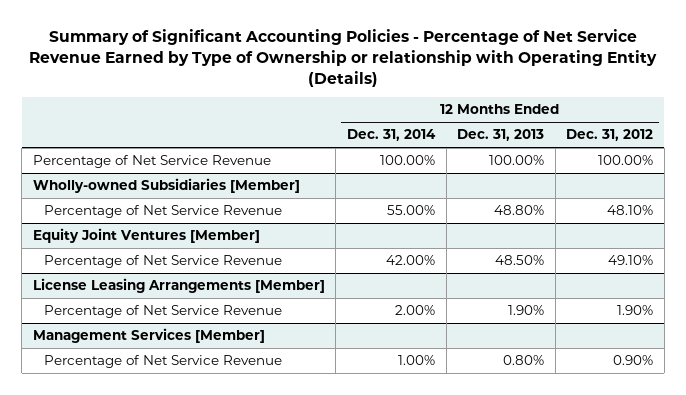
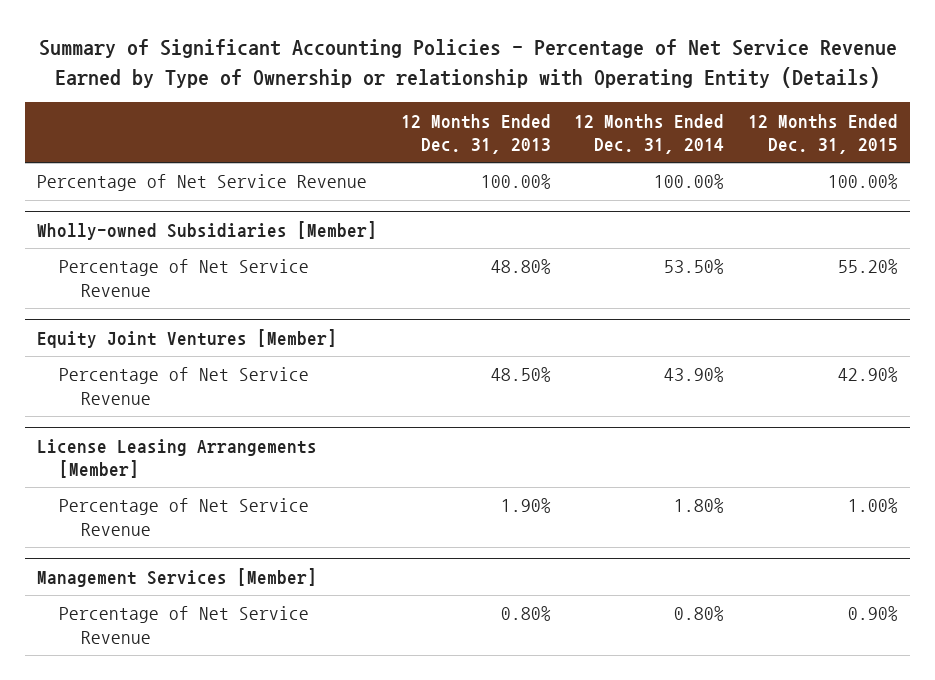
- | 12 Months Ended Dec. 31, 2014 | 12 Months Ended Dec. 31, 2013 | 12 Months Ended Dec. 31, 2012
+ | 12 Months Ended Dec. 31, 2013 | 12 Months Ended Dec. 31, 2014 | 12 Months Ended Dec. 31, 2015
@ Wholly-owned Subsidiaries [Member]
- Percentage of Net Service Revenue | 55.00% | 48.80% | 48.10%
+ Percentage of Net Service Revenue | 48.80% | 53.50% | 55.20%
@ Equity Joint Ventures [Member]
- Percentage of Net Service Revenue | 42.00% | 48.50% | 49.10%
+ Percentage of Net Service Revenue | 48.50% | 43.90% | 42.90%
@ License Leasing Arrangements [Member]
- Percentage of Net Service Revenue | 2.00% | 1.90% | 1.90%
+ Percentage of Net Service Revenue | 1.90% | 1.80% | 1.00%
@ Management Services [Member]
- Percentage of Net Service Revenue | 1.00% | 0.80% | 0.90%
+ Percentage of Net Service Revenue | 0.80% | 0.80% | 0.90%

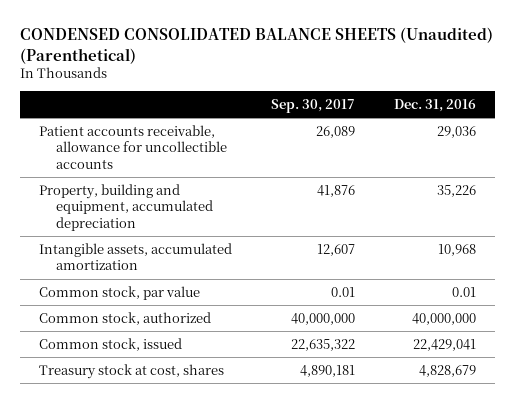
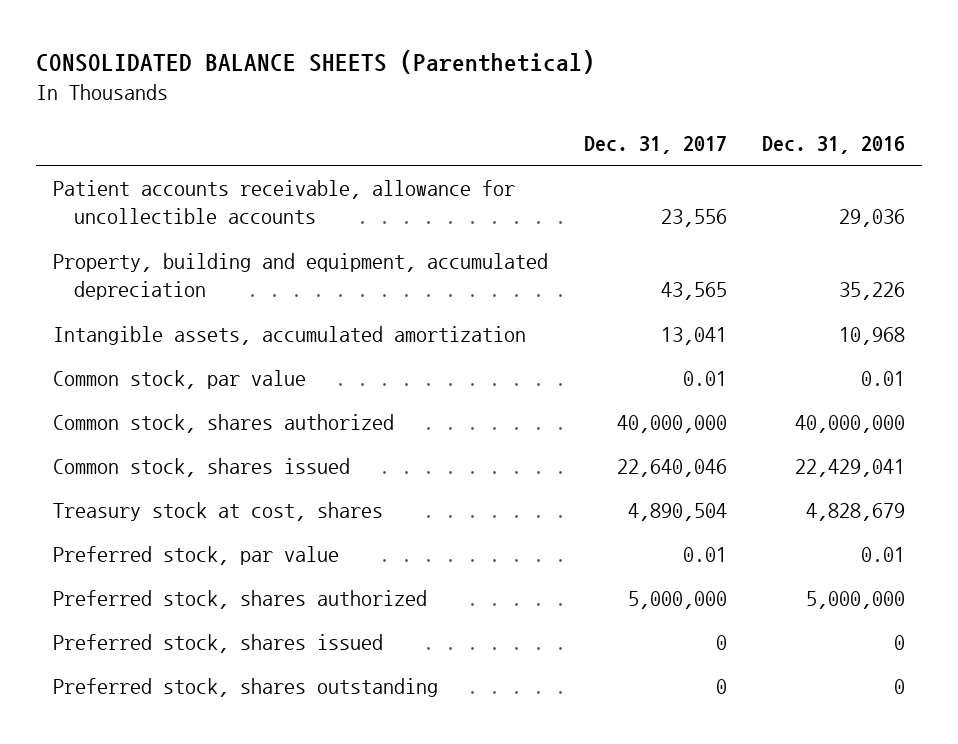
- CONDENSED CONSOLIDATED BALANCE SHEETS (Unaudited) (Parenthetical)
+ CONSOLIDATED BALANCE SHEETS (Parenthetical)
- | Sep. 30, 2017 | Dec. 31, 2016
+ | Dec. 31, 2017 | Dec. 31, 2016
- Common stock, authorized | 40,000,000 | 40,000,000
- Common stock, issued | 22,635,322 | 22,429,041
+ Common stock, shares authorized | 40,000,000 | 40,000,000
+ Common stock, shares issued | 22,640,046 | 22,429,041
+ Preferred stock, par value | 0.01 | 0.01
+ Preferred stock, shares authorized | 5,000,000 | 5,000,000
+ Preferred stock, shares issued | 0 | 0
+ Preferred stock, shares outstanding | 0 | 0

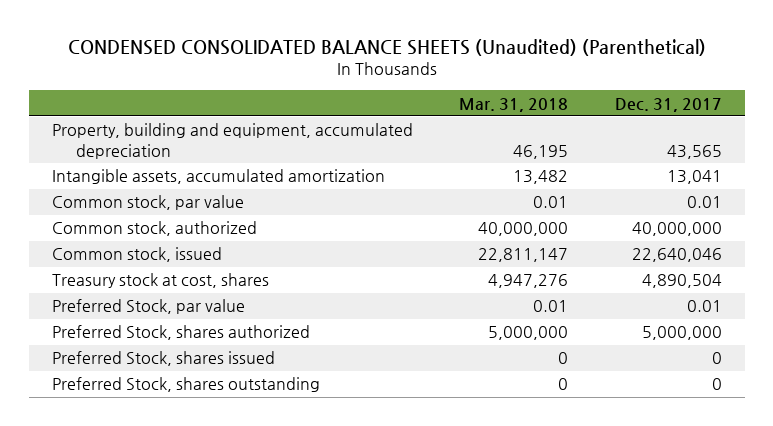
- CONSOLIDATED BALANCE SHEETS (Parenthetical)
+ CONDENSED CONSOLIDATED BALANCE SHEETS (Unaudited) (Parenthetical)
- | Dec. 31, 2017 | Dec. 31, 2016
+ | Mar. 31, 2018 | Dec. 31, 2017
- Patient accounts receivable, allowance for uncollectible accounts | 23,556 | 29,036
- Common stock, shares authorized | 40,000,000 | 40,000,000
- Common stock, shares issued | 22,640,046 | 22,429,041
+ Common stock, authorized | 40,000,000 | 40,000,000
+ Common stock, issued | 22,811,147 | 22,640,046
- Preferred stock, par value | 0.01 | 0.01
- Preferred stock, shares authorized | 5,000,000 | 5,000,000
- Preferred stock, shares issued | 0 | 0
- Preferred stock, shares outstanding | 0 | 0
+ Preferred Stock, par value | 0.01 | 0.01
+ Preferred Stock, shares authorized | 5,000,000 | 5,000,000
+ Preferred Stock, shares issued | 0 | 0
+ Preferred Stock, shares outstanding | 0 | 0

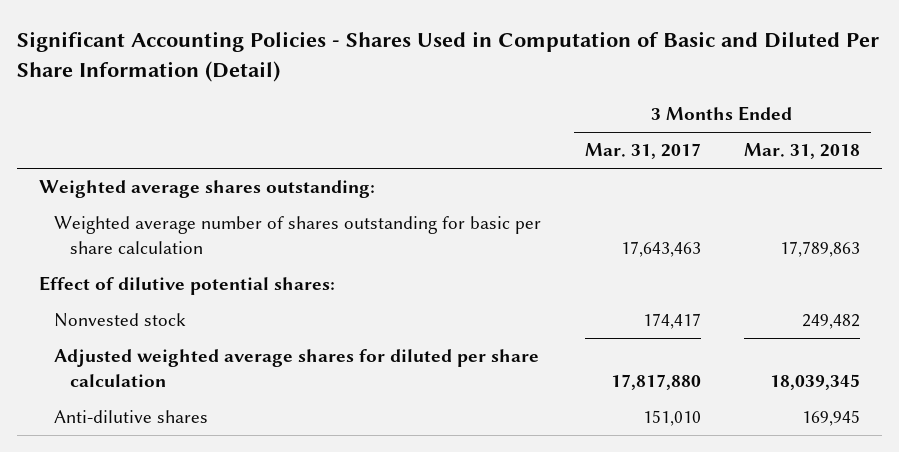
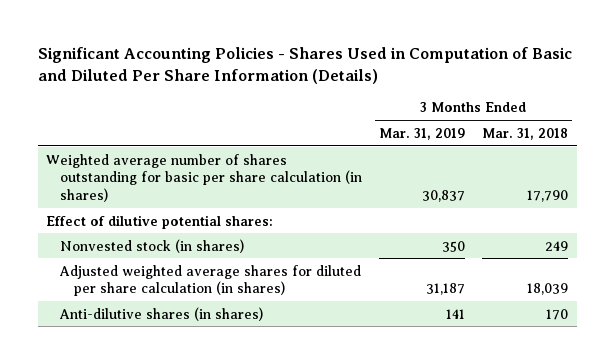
- Significant Accounting Policies - Shares Used in Computation of Basic and Diluted Per Share Information (Detail)
+ Significant Accounting Policies - Shares Used in Computation of Basic and Diluted Per Share Information (Details)
- | 3 Months Ended Mar. 31, 2017 | 3 Months Ended Mar. 31, 2018
+ | 3 Months Ended Mar. 31, 2019 | 3 Months Ended Mar. 31, 2018
- Weighted average shares outstanding:
- Weighted average number of shares outstanding for basic per share calculation | 17,643,463 | 17,789,863
+ Weighted average number of shares outstanding for basic per share calculation (in shares) | 30,837 | 17,790
- Nonvested stock | 174,417 | 249,482
- Adjusted weighted average shares for diluted per share calculation | 17,817,880 | 18,039,345
- Anti-dilutive shares | 151,010 | 169,945
+ Nonvested stock (in shares) | 350 | 249
+ Adjusted weighted average shares for diluted per share calculation (in shares) | 31,187 | 18,039
+ Anti-dilutive shares (in shares) | 141 | 170

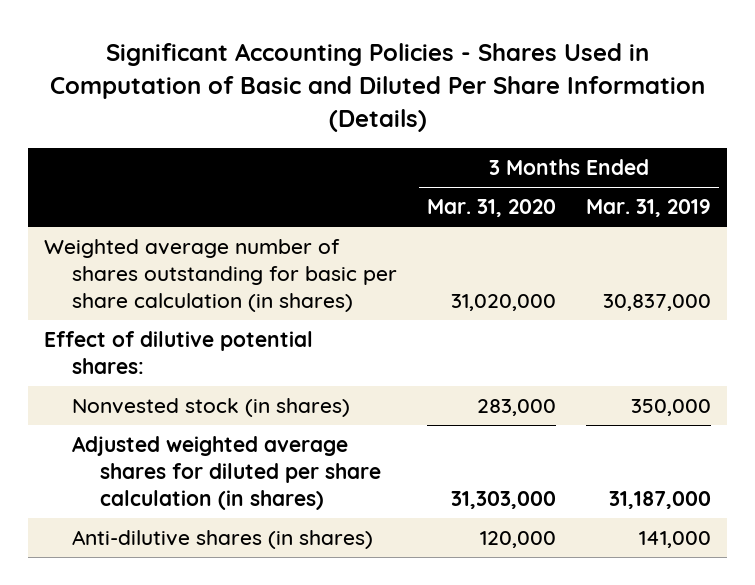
- | 3 Months Ended Mar. 31, 2019 | 3 Months Ended Mar. 31, 2018
+ | 3 Months Ended Mar. 31, 2020 | 3 Months Ended Mar. 31, 2019
- Weighted average number of shares outstanding for basic per share calculation (in shares) | 30,837 | 17,790
+ Weighted average number of shares outstanding for basic per share calculation (in shares) | 31,020,000 | 30,837,000
- Nonvested stock (in shares) | 350 | 249
- Adjusted weighted average shares for diluted per share calculation (in shares) | 31,187 | 18,039
- Anti-dilutive shares (in shares) | 141 | 170
+ Nonvested stock (in shares) | 283,000 | 350,000
+ Adjusted weighted average shares for diluted per share calculation (in shares) | 31,303,000 | 31,187,000
+ Anti-dilutive shares (in shares) | 120,000 | 141,000

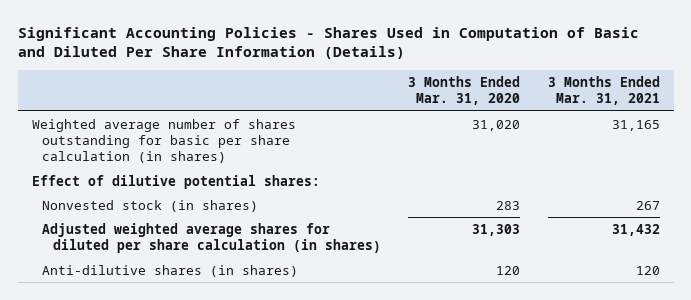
- | 3 Months Ended Mar. 31, 2020 | 3 Months Ended Mar. 31, 2019
+ | 3 Months Ended Mar. 31, 2020 | 3 Months Ended Mar. 31, 2021
- Weighted average number of shares outstanding for basic per share calculation (in shares) | 31,020,000 | 30,837,000
+ Weighted average number of shares outstanding for basic per share calculation (in shares) | 31,020 | 31,165
- Nonvested stock (in shares) | 283,000 | 350,000
- Adjusted weighted average shares for diluted per share calculation (in shares) | 31,303,000 | 31,187,000
- Anti-dilutive shares (in shares) | 120,000 | 141,000
+ Nonvested stock (in shares) | 283 | 267
+ Adjusted weighted average shares for diluted per share calculation (in shares) | 31,303 | 31,432
+ Anti-dilutive shares (in shares) | 120 | 120

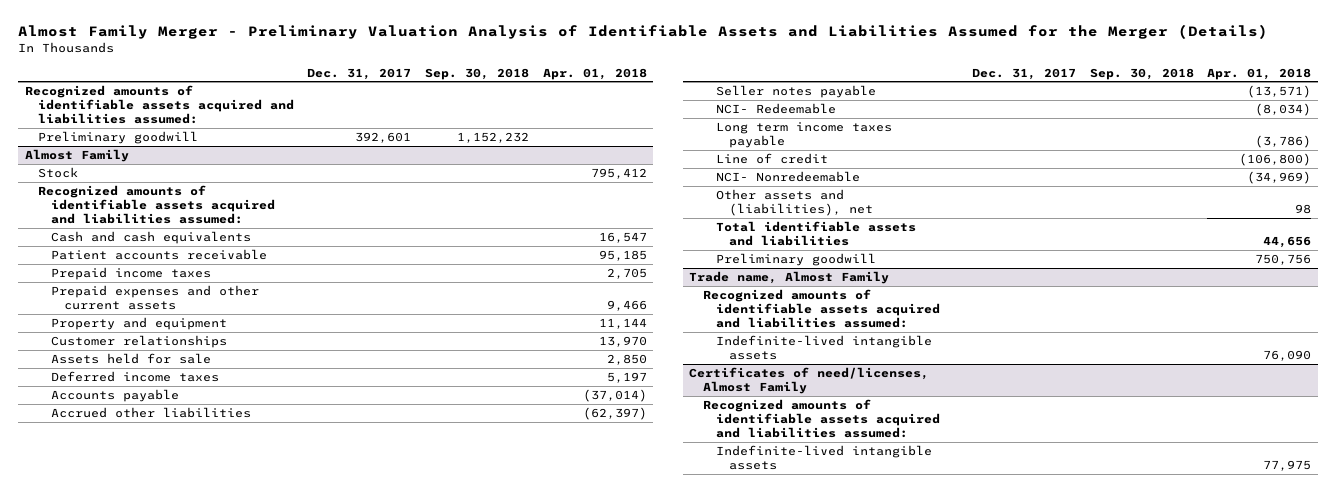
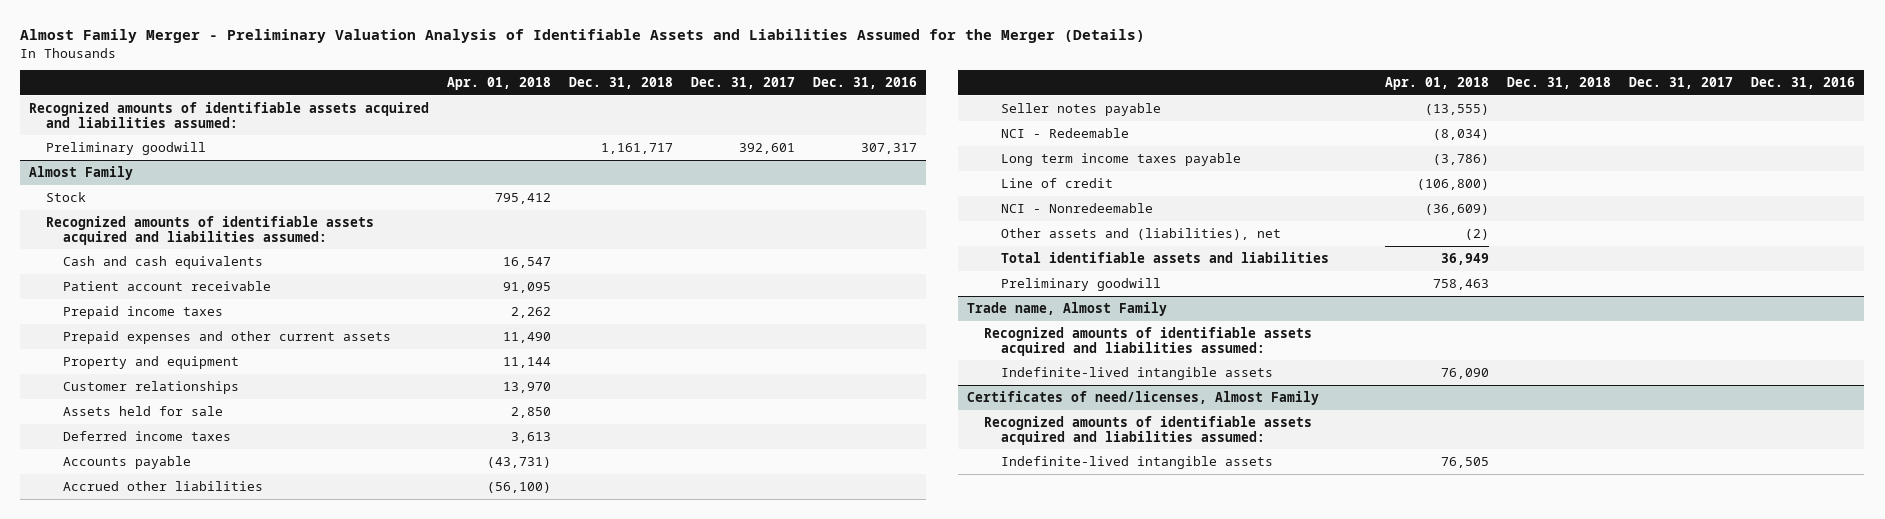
- | Dec. 31, 2017 | Sep. 30, 2018 | Apr. 01, 2018
+ | Apr. 01, 2018 | Dec. 31, 2018 | Dec. 31, 2017 | Dec. 31, 2016
@ Almost Family
- Patient accounts receivable | | | 95,185
- Prepaid income taxes | | | 2,705
- Prepaid expenses and other current assets | | | 9,466
+ Patient account receivable | 91,095 | | |
+ Prepaid income taxes | 2,262 | | |
+ Prepaid expenses and other current assets | 11,490 | | |
- Deferred income taxes | | | 5,197
- Accounts payable | | | (37,014)
- Accrued other liabilities | | | (62,397)
- Seller notes payable | | | (13,571)
- NCI- Redeemable | | | (8,034)
+ Deferred income taxes | 3,613 | | |
+ Accounts payable | (43,731) | | |
+ Accrued other liabilities | (56,100) | | |
+ Seller notes payable | (13,555) | | |
+ NCI - Redeemable | (8,034) | | |
- NCI- Nonredeemable | | | (34,969)
- Other assets and (liabilities), net | | | 98
- Total identifiable assets and liabilities | | | 44,656
- Preliminary goodwill | | | 750,756
+ NCI - Nonredeemable | (36,609) | | |
+ Other assets and (liabilities), net | (2) | | |
+ Total identifiable assets and liabilities | 36,949 | | |
+ Preliminary goodwill | 758,463 | | |
@ Certificates of need/licenses, Almost Family
- Indefinite-lived intangible assets | | | 77,975
+ Indefinite-lived intangible assets | 76,505 | | |

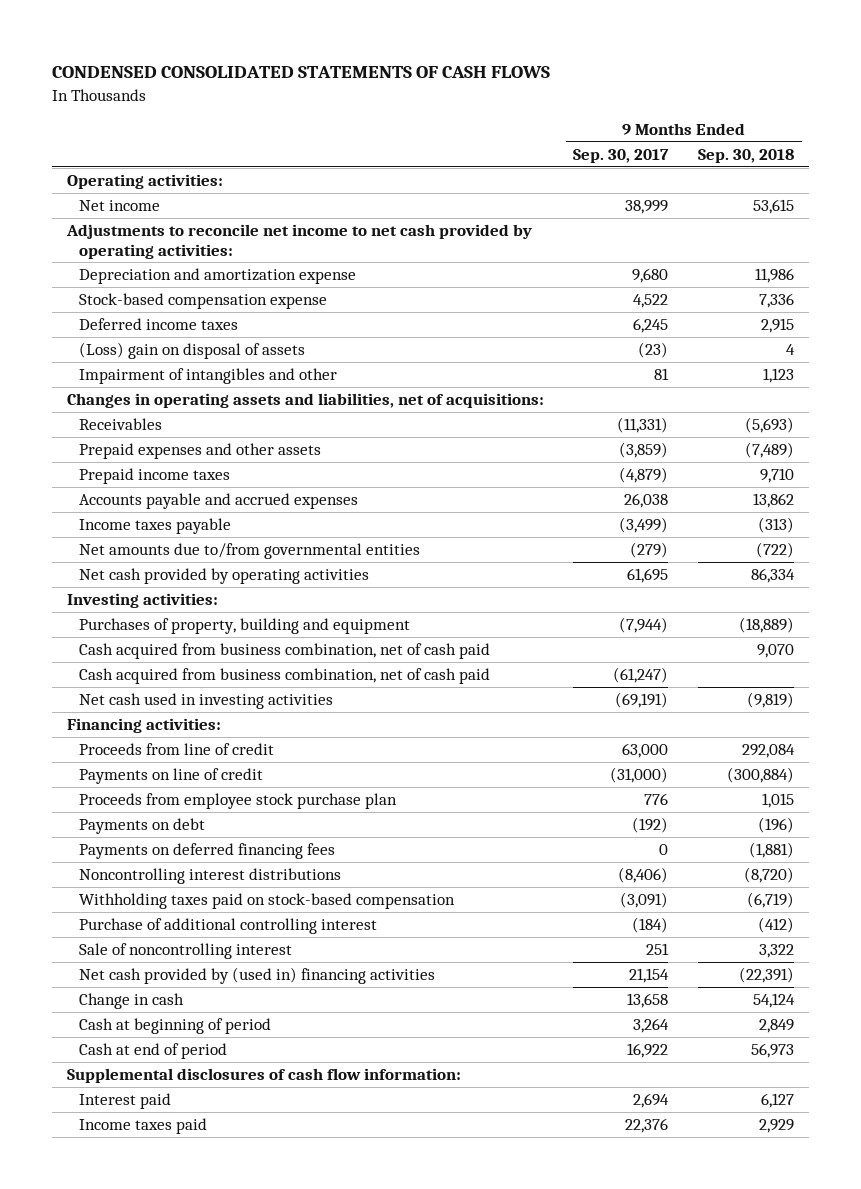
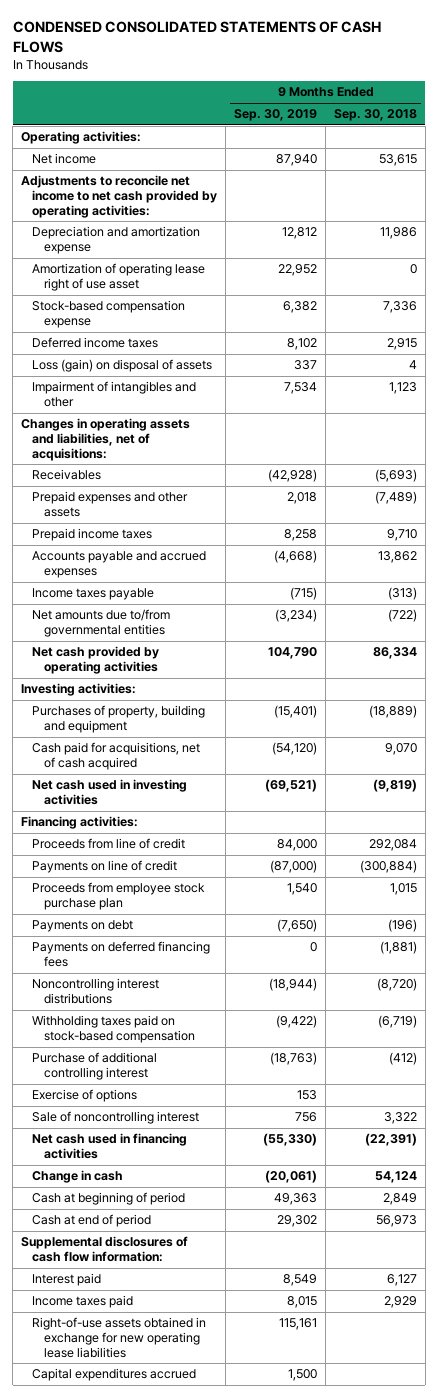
- | 9 Months Ended Sep. 30, 2017 | 9 Months Ended Sep. 30, 2018
+ | 9 Months Ended Sep. 30, 2019 | 9 Months Ended Sep. 30, 2018
+ Amortization of operating lease right of use asset | 22,952 | 0
- (Loss) gain on disposal of assets | (23) | 4
+ Loss (gain) on disposal of assets | 337 | 4
- Cash acquired from business combination, net of cash paid | | 9,070
- Cash acquired from business combination, net of cash paid | (61,247) |
+ Cash paid for acquisitions, net of cash acquired | (54,120) | 9,070
+ Exercise of options | 153 |
- Net cash provided by (used in) financing activities | 21,154 | (22,391)
+ Net cash used in financing activities | (55,330) | (22,391)
+ Right-of-use assets obtained in exchange for new operating lease liabilities | 115,161 |
+ Capital expenditures accrued | 1,500 |

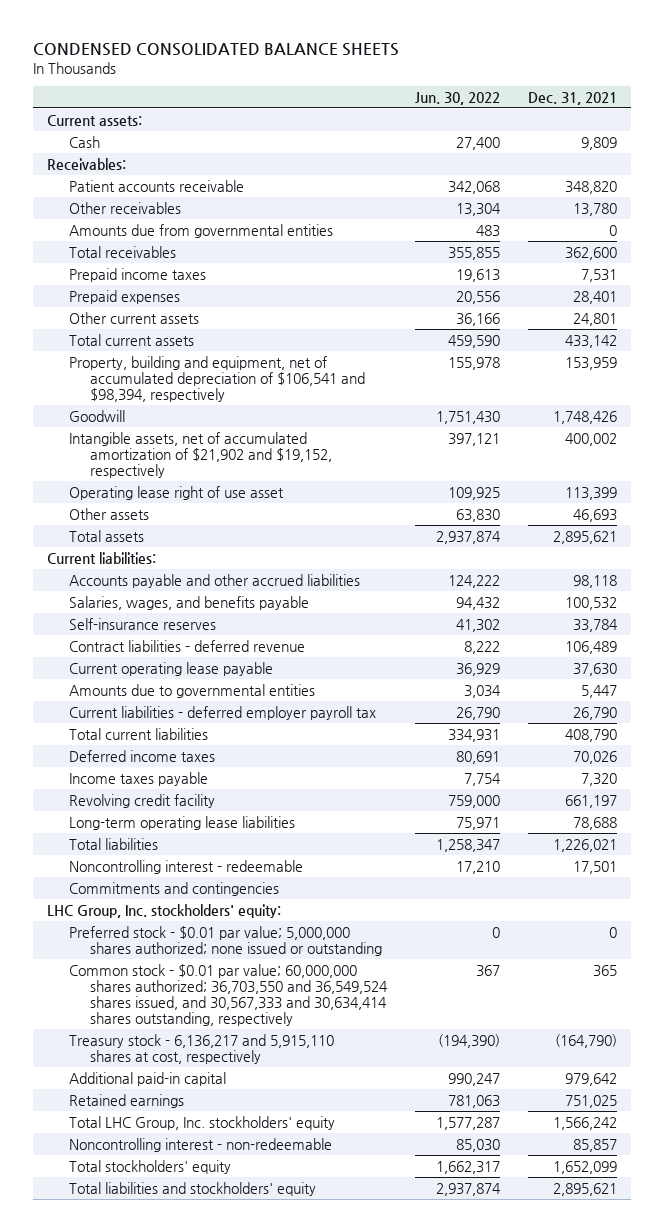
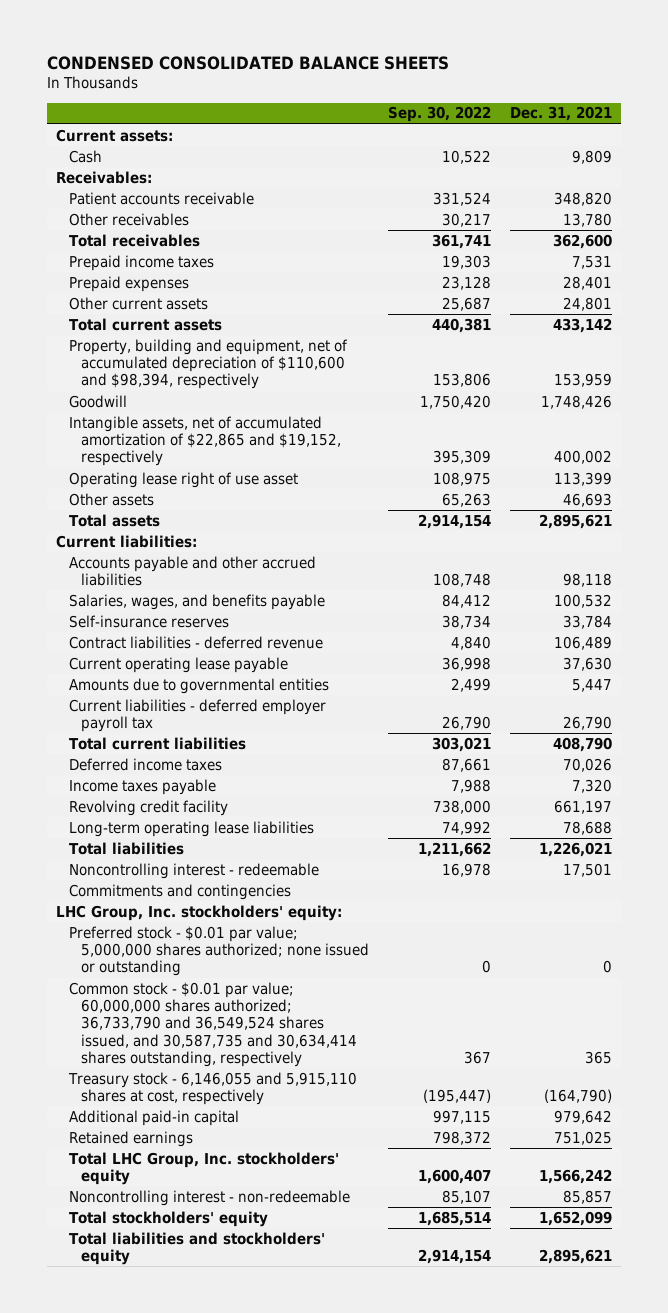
- | Jun. 30, 2022 | Dec. 31, 2021
+ | Sep. 30, 2022 | Dec. 31, 2021
- Amounts due from governmental entities | 483 | 0
- Property, building and equipment, net of accumulated depreciation of $106,541 and $98,394, respectively | 155,978 | 153,959
+ Property, building and equipment, net of accumulated depreciation of $110,600 and $98,394, respectively | 153,806 | 153,959
- Intangible assets, net of accumulated amortization of $21,902 and $19,152, respectively | 397,121 | 400,002
+ Intangible assets, net of accumulated amortization of $22,865 and $19,152, respectively | 395,309 | 400,002
- Common stock - $0.01 par value; 60,000,000 shares authorized; 36,703,550 and 36,549,524 shares issued, and 30,567,333 and 30,634,414 shares outstanding, respectively | 367 | 365
- Treasury stock - 6,136,217 and 5,915,110 shares at cost, respectively | (194,390) | (164,790)
+ Common stock - $0.01 par value; 60,000,000 shares authorized; 36,733,790 and 36,549,524 shares issued, and 30,587,735 and 30,634,414 shares outstanding, respectively | 367 | 365
+ Treasury stock - 6,146,055 and 5,915,110 shares at cost, respectively | (195,447) | (164,790)

